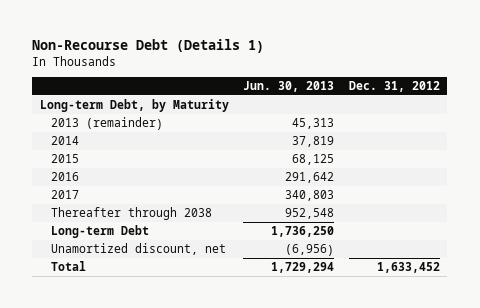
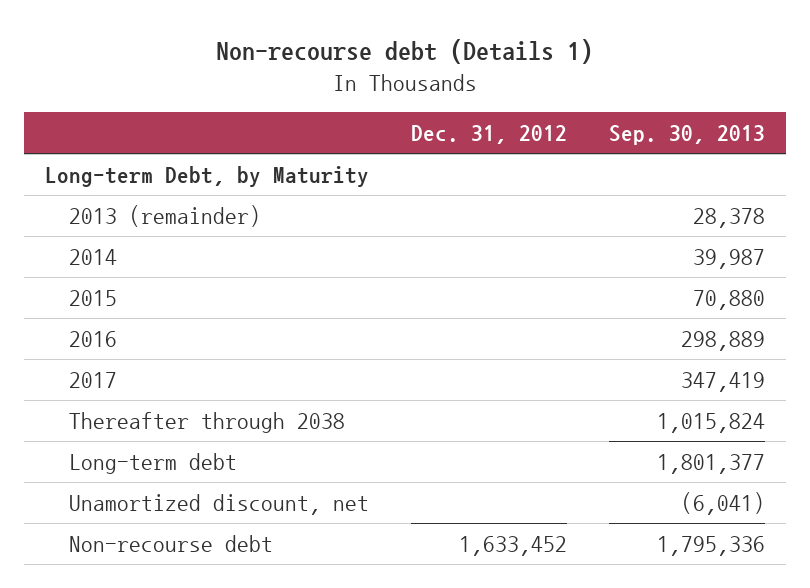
- Non-Recourse Debt (Details 1)
+ Non-recourse debt (Details 1)
- | Jun. 30, 2013 | Dec. 31, 2012
+ | Dec. 31, 2012 | Sep. 30, 2013
- Long-term Debt | 1,736,250 |
+ Long-term debt | | 1,801,377
- Total | 1,729,294 | 1,633,452
+ Non-recourse debt | 1,633,452 | 1,795,336

